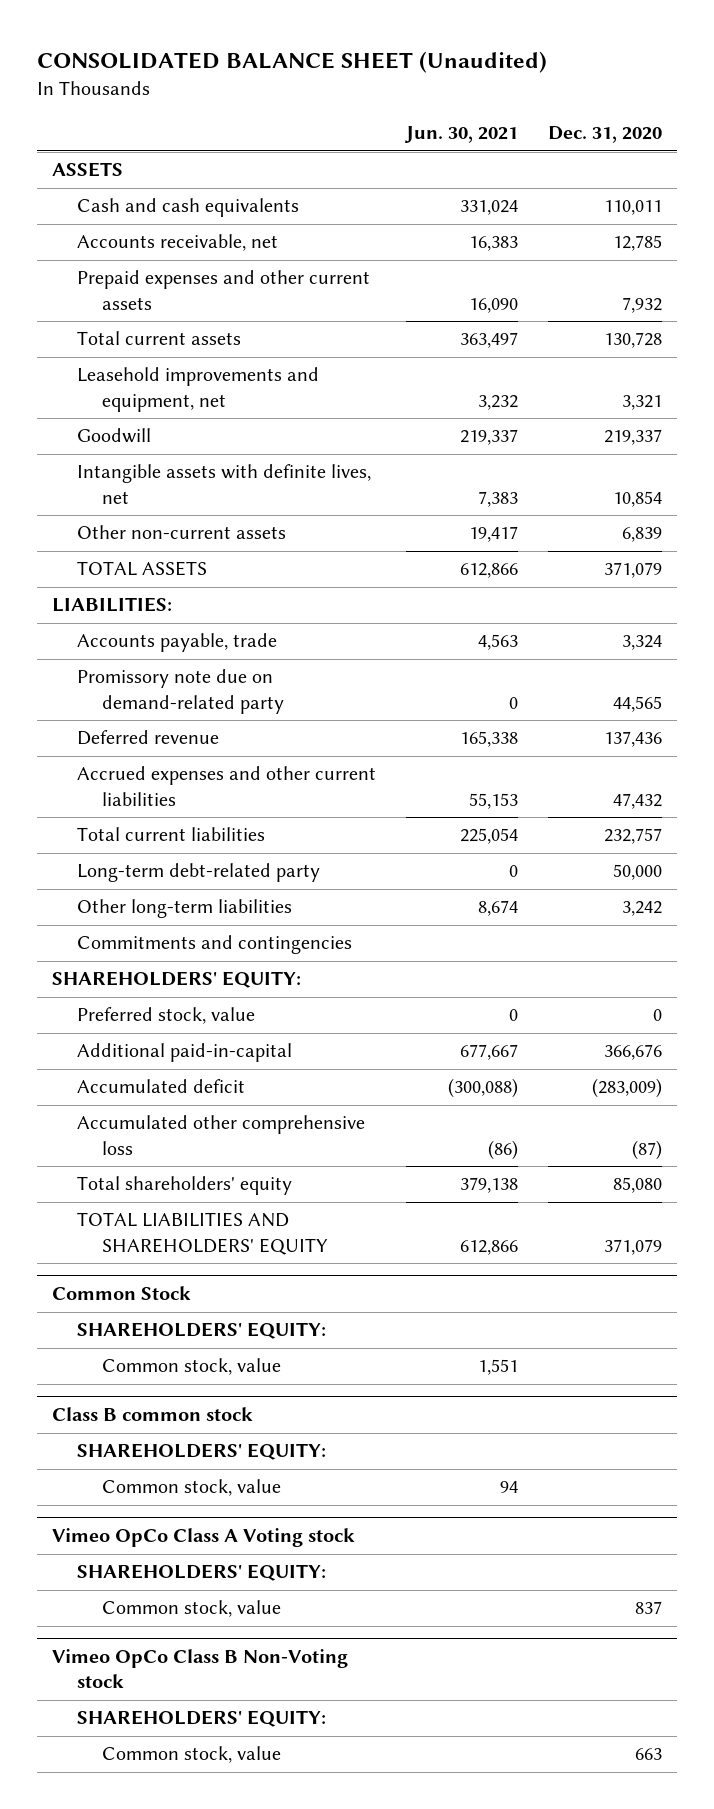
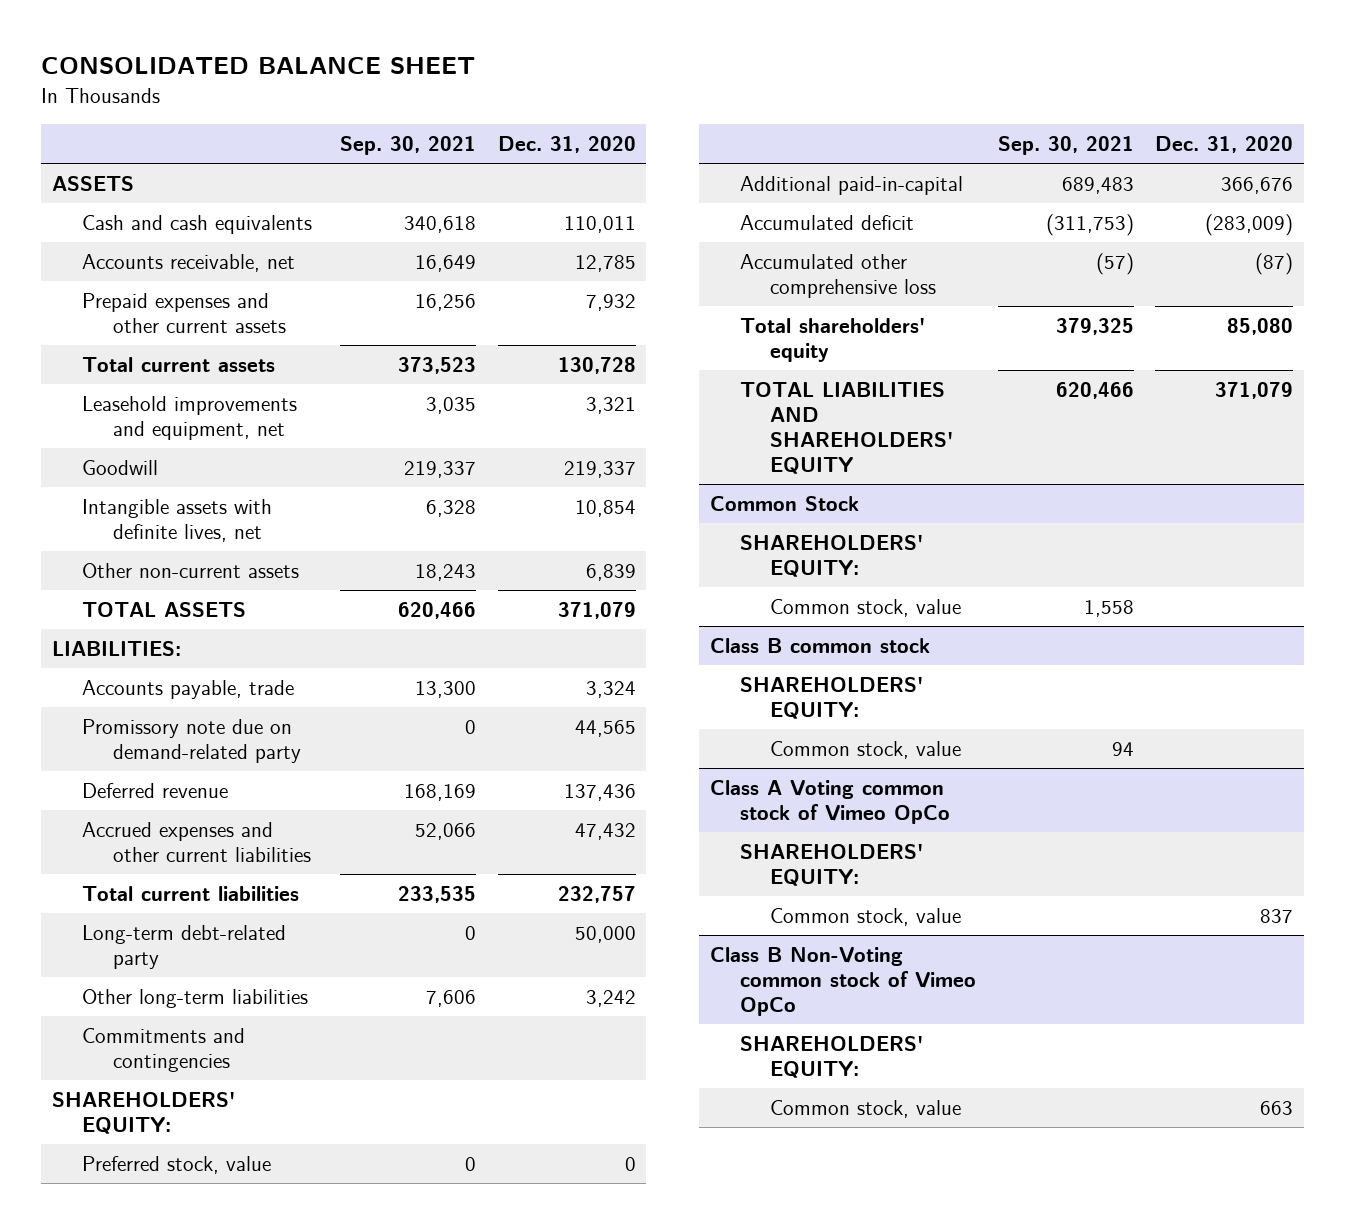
- CONSOLIDATED BALANCE SHEET (Unaudited)
+ CONSOLIDATED BALANCE SHEET
- | Jun. 30, 2021 | Dec. 31, 2020
+ | Sep. 30, 2021 | Dec. 31, 2020
- Vimeo OpCo Class A Voting stock
+ Class A Voting common stock of Vimeo OpCo
- Vimeo OpCo Class B Non-Voting stock
+ Class B Non-Voting common stock of Vimeo OpCo

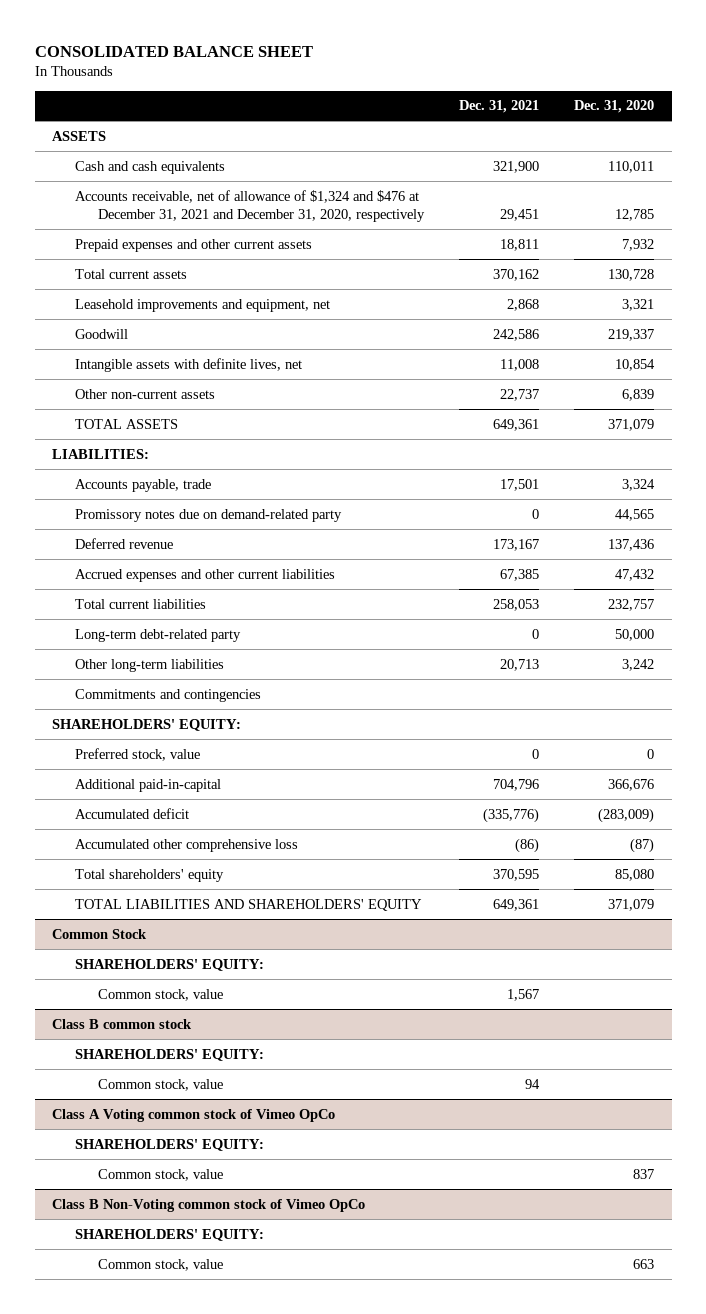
- | Sep. 30, 2021 | Dec. 31, 2020
+ | Dec. 31, 2021 | Dec. 31, 2020
- Accounts receivable, net | 16,649 | 12,785
+ Accounts receivable, net of allowance of $1,324 and $476 at December 31, 2021 and December 31, 2020, respectively | 29,451 | 12,785
- Promissory note due on demand-related party | 0 | 44,565
+ Promissory notes due on demand-related party | 0 | 44,565

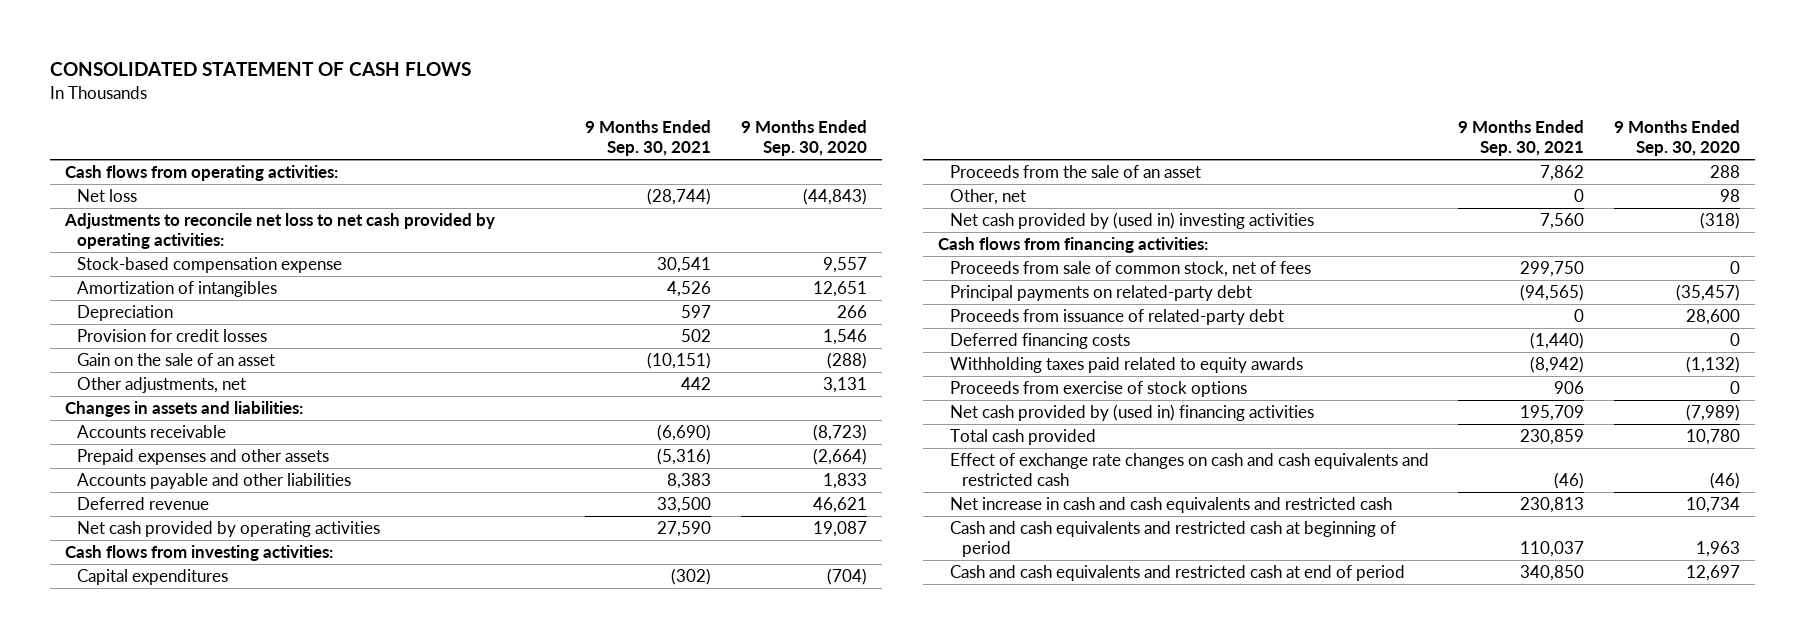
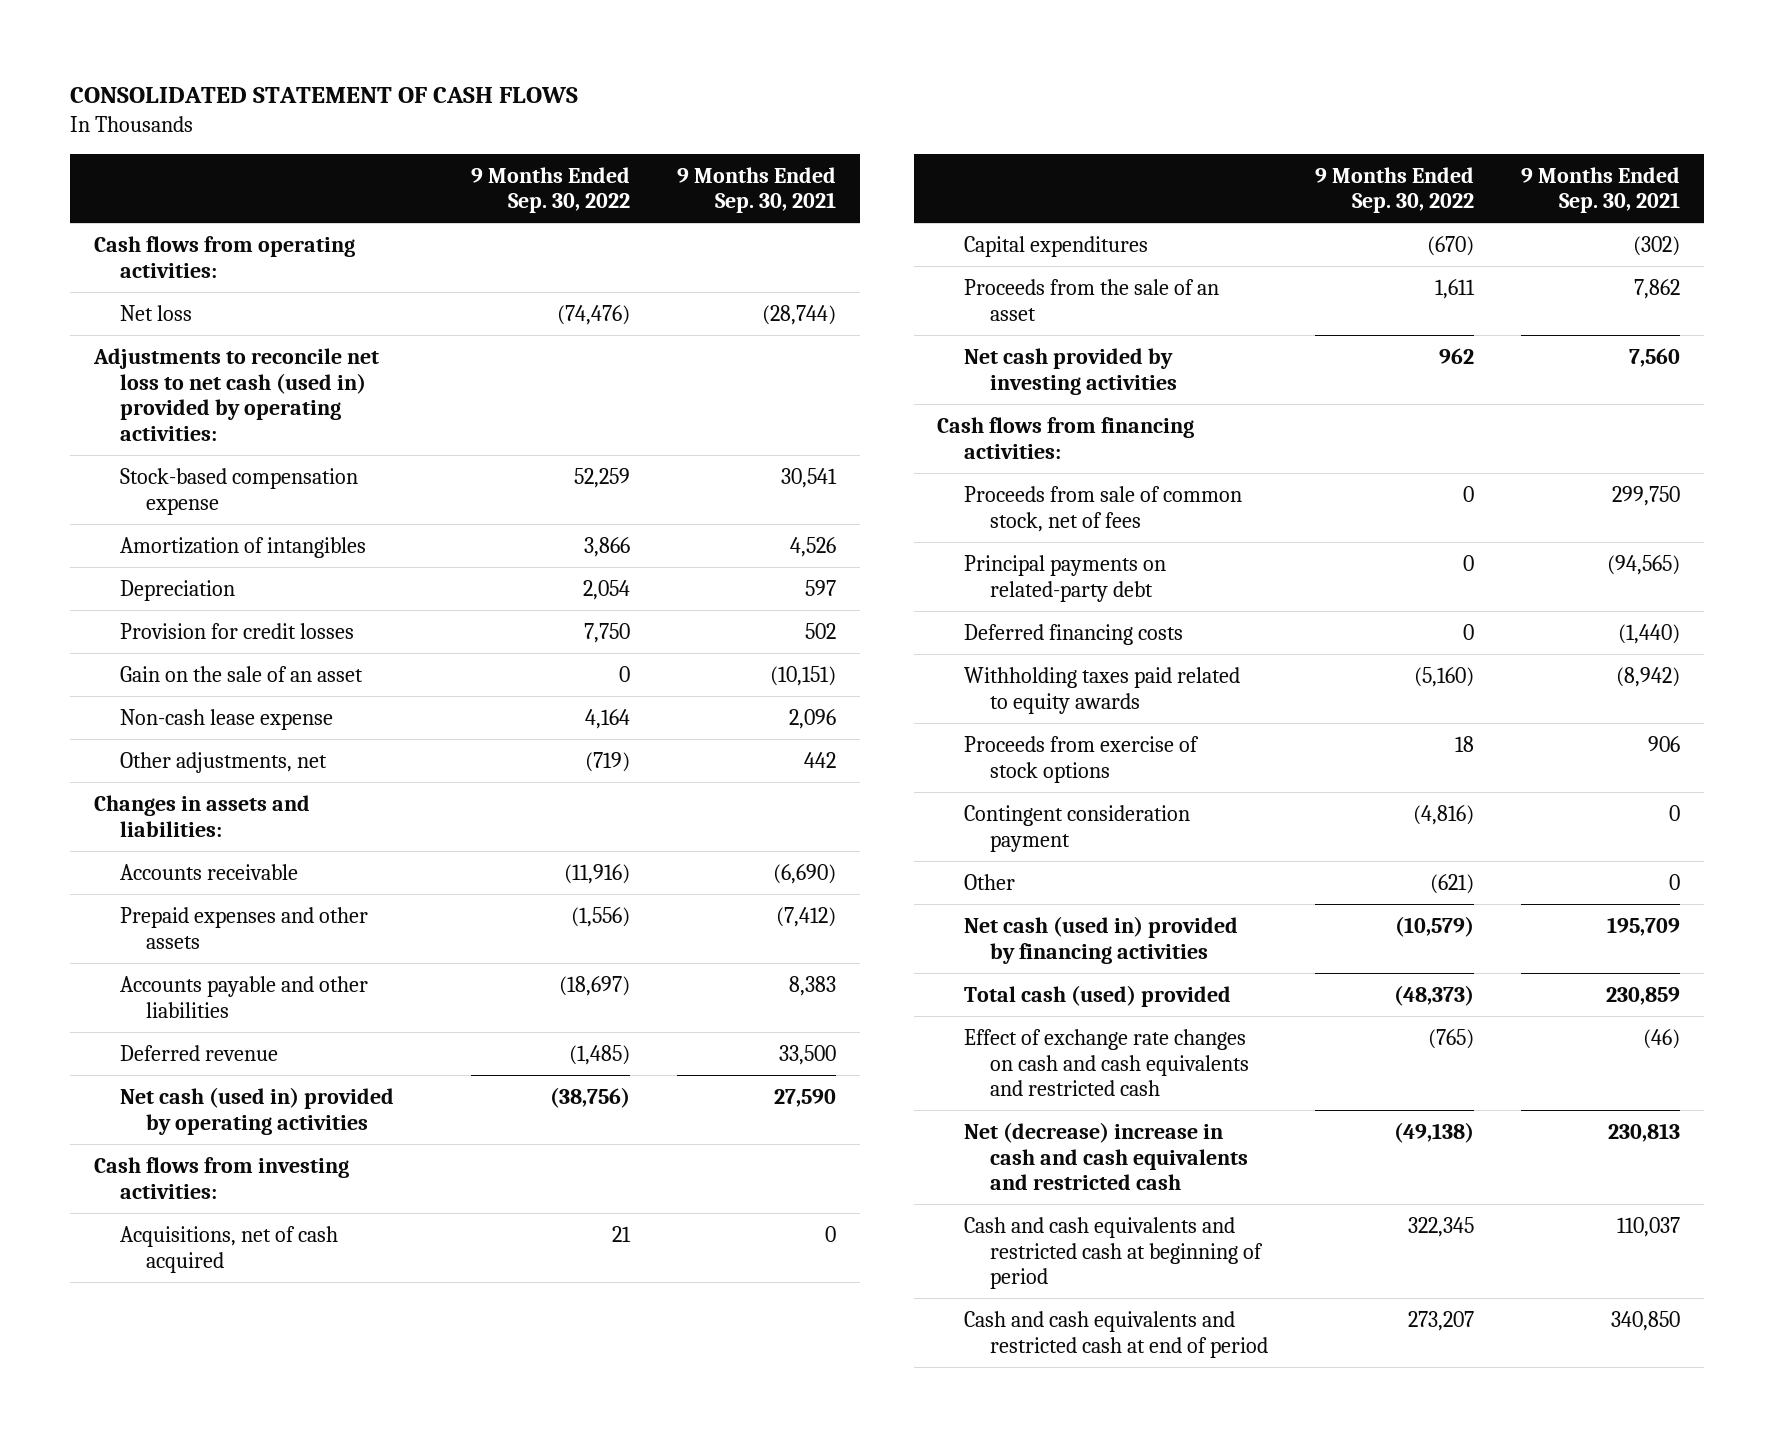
- | 9 Months Ended Sep. 30, 2021 | 9 Months Ended Sep. 30, 2020
+ | 9 Months Ended Sep. 30, 2022 | 9 Months Ended Sep. 30, 2021
- Adjustments to reconcile net loss to net cash provided by operating activities:
+ Adjustments to reconcile net loss to net cash (used in) provided by operating activities:
+ Non-cash lease expense | 4,164 | 2,096
- Prepaid expenses and other assets | (5,316) | (2,664)
+ Prepaid expenses and other assets | (1,556) | (7,412)
- Net cash provided by operating activities | 27,590 | 19,087
+ Net cash (used in) provided by operating activities | (38,756) | 27,590
+ Acquisitions, net of cash acquired | 21 | 0
- Other, net | 0 | 98
- Net cash provided by (used in) investing activities | 7,560 | (318)
+ Net cash provided by investing activities | 962 | 7,560
- Proceeds from issuance of related-party debt | 0 | 28,600
- Net cash provided by (used in) financing activities | 195,709 | (7,989)
- Total cash provided | 230,859 | 10,780
+ Contingent consideration payment | (4,816) | 0
+ Other | (621) | 0
+ Net cash (used in) provided by financing activities | (10,579) | 195,709
+ Total cash (used) provided | (48,373) | 230,859
- Net increase in cash and cash equivalents and restricted cash | 230,813 | 10,734
+ Net (decrease) increase in cash and cash equivalents and restricted cash | (49,138) | 230,813

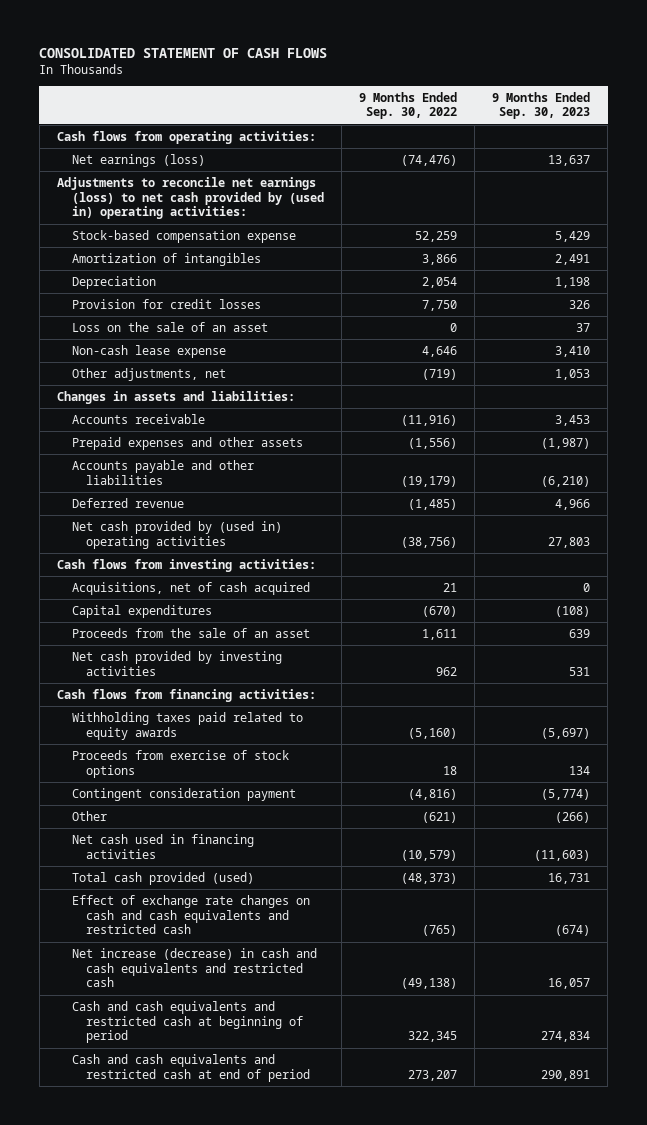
- | 9 Months Ended Sep. 30, 2022 | 9 Months Ended Sep. 30, 2021
+ | 9 Months Ended Sep. 30, 2022 | 9 Months Ended Sep. 30, 2023
- Net loss | (74,476) | (28,744)
- Adjustments to reconcile net loss to net cash (used in) provided by operating activities:
+ Net earnings (loss) | (74,476) | 13,637
+ Adjustments to reconcile net earnings (loss) to net cash provided by (used in) operating activities:
- Gain on the sale of an asset | 0 | (10,151)
- Non-cash lease expense | 4,164 | 2,096
+ Loss on the sale of an asset | 0 | 37
+ Non-cash lease expense | 4,646 | 3,410
- Accounts payable and other liabilities | (18,697) | 8,383
+ Accounts payable and other liabilities | (19,179) | (6,210)
- Net cash (used in) provided by operating activities | (38,756) | 27,590
+ Net cash provided by (used in) operating activities | (38,756) | 27,803
- Proceeds from sale of common stock, net of fees | 0 | 299,750
- Principal payments on related-party debt | 0 | (94,565)
- Deferred financing costs | 0 | (1,440)
- Net cash (used in) provided by financing activities | (10,579) | 195,709
- Total cash (used) provided | (48,373) | 230,859
+ Net cash used in financing activities | (10,579) | (11,603)
+ Total cash provided (used) | (48,373) | 16,731
- Net (decrease) increase in cash and cash equivalents and restricted cash | (49,138) | 230,813
+ Net increase (decrease) in cash and cash equivalents and restricted cash | (49,138) | 16,057

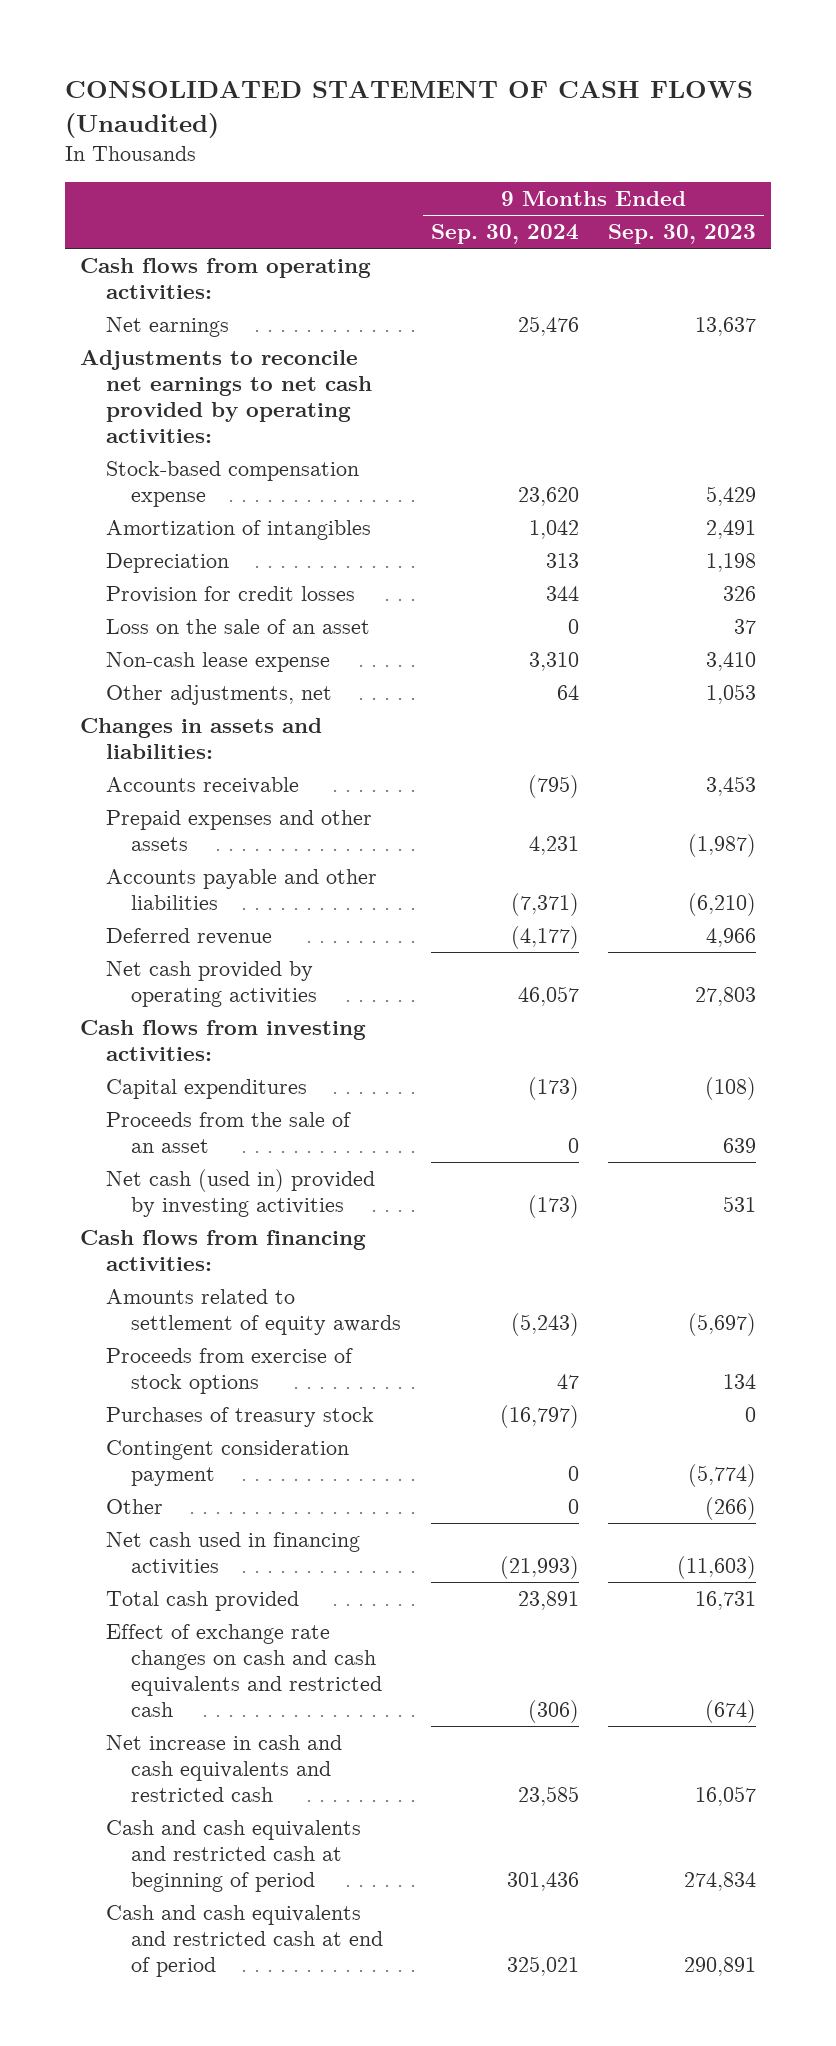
- CONSOLIDATED STATEMENT OF CASH FLOWS
+ CONSOLIDATED STATEMENT OF CASH FLOWS (Unaudited)
- | 9 Months Ended Sep. 30, 2022 | 9 Months Ended Sep. 30, 2023
+ | 9 Months Ended Sep. 30, 2024 | 9 Months Ended Sep. 30, 2023
- Net earnings (loss) | (74,476) | 13,637
- Adjustments to reconcile net earnings (loss) to net cash provided by (used in) operating activities:
+ Net earnings | 25,476 | 13,637
+ Adjustments to reconcile net earnings to net cash provided by operating activities:
- Net cash provided by (used in) operating activities | (38,756) | 27,803
+ Net cash provided by operating activities | 46,057 | 27,803
- Acquisitions, net of cash acquired | 21 | 0
- Net cash provided by investing activities | 962 | 531
+ Net cash (used in) provided by investing activities | (173) | 531
- Withholding taxes paid related to equity awards | (5,160) | (5,697)
+ Amounts related to settlement of equity awards | (5,243) | (5,697)
+ Purchases of treasury stock | (16,797) | 0
- Total cash provided (used) | (48,373) | 16,731
+ Total cash provided | 23,891 | 16,731
- Net increase (decrease) in cash and cash equivalents and restricted cash | (49,138) | 16,057
+ Net increase in cash and cash equivalents and restricted cash | 23,585 | 16,057

